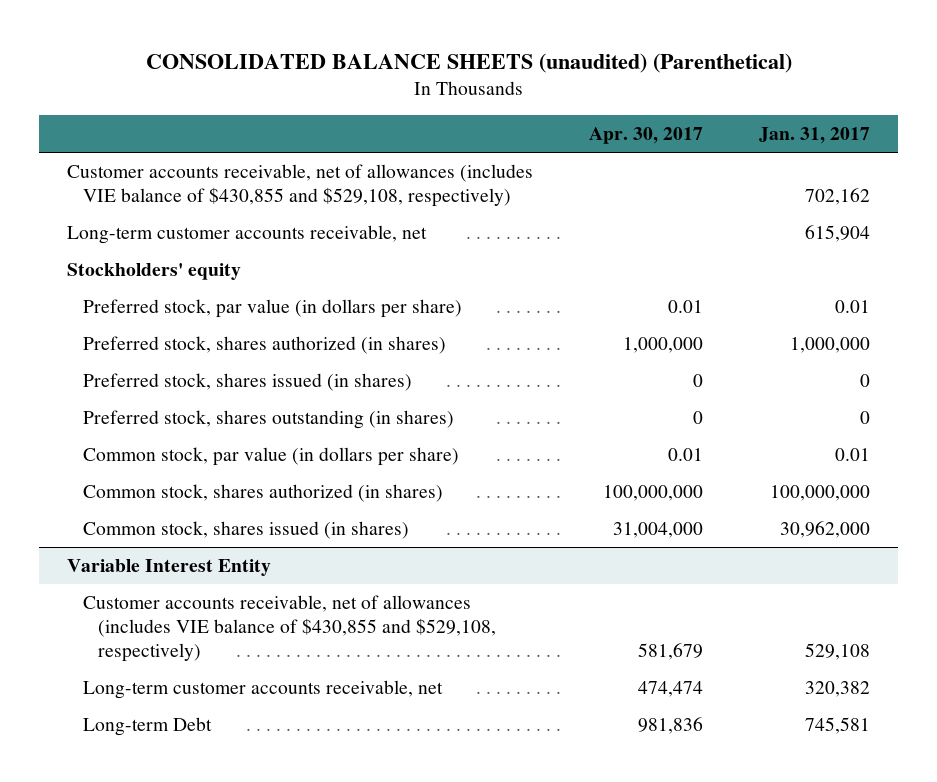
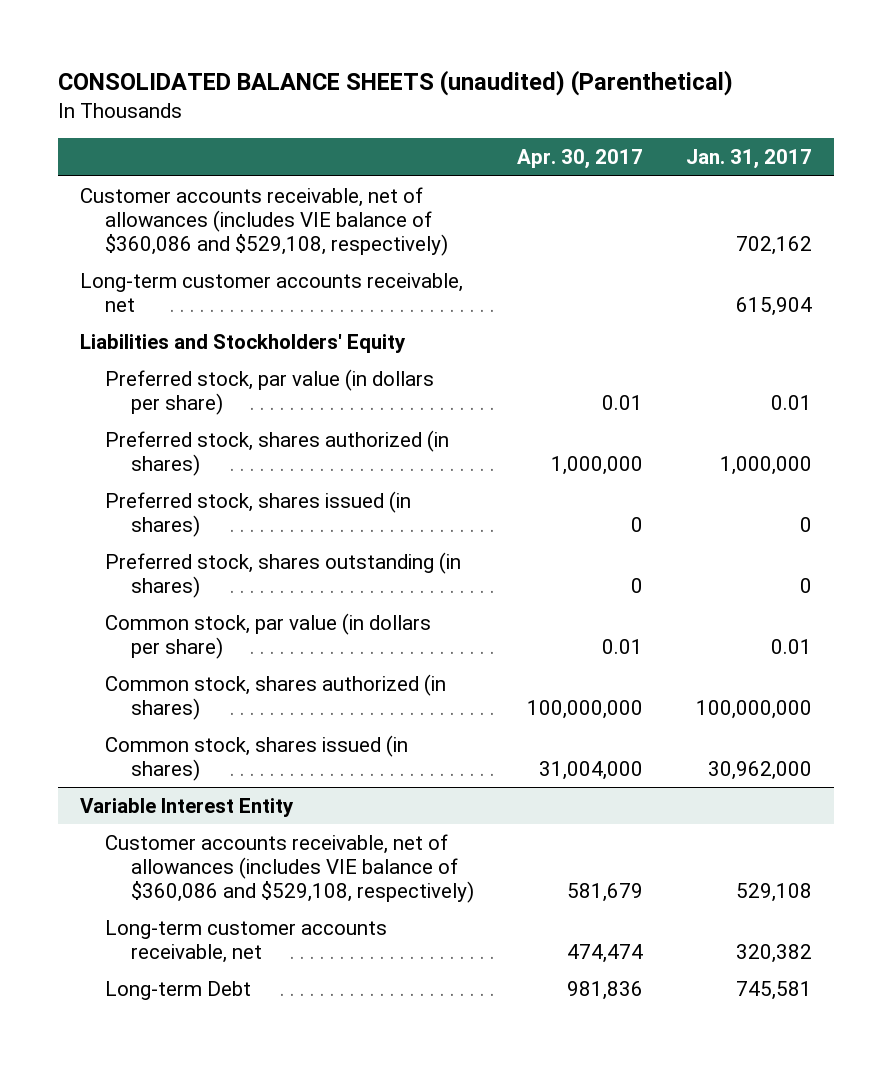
- Customer accounts receivable, net of allowances (includes VIE balance of $430,855 and $529,108, respectively) | | 702,162
+ Customer accounts receivable, net of allowances (includes VIE balance of $360,086 and $529,108, respectively) | | 702,162
- Stockholders' equity
+ Liabilities and Stockholders' Equity
@ Variable Interest Entity
- Customer accounts receivable, net of allowances (includes VIE balance of $430,855 and $529,108, respectively) | 581,679 | 529,108
+ Customer accounts receivable, net of allowances (includes VIE balance of $360,086 and $529,108, respectively) | 581,679 | 529,108

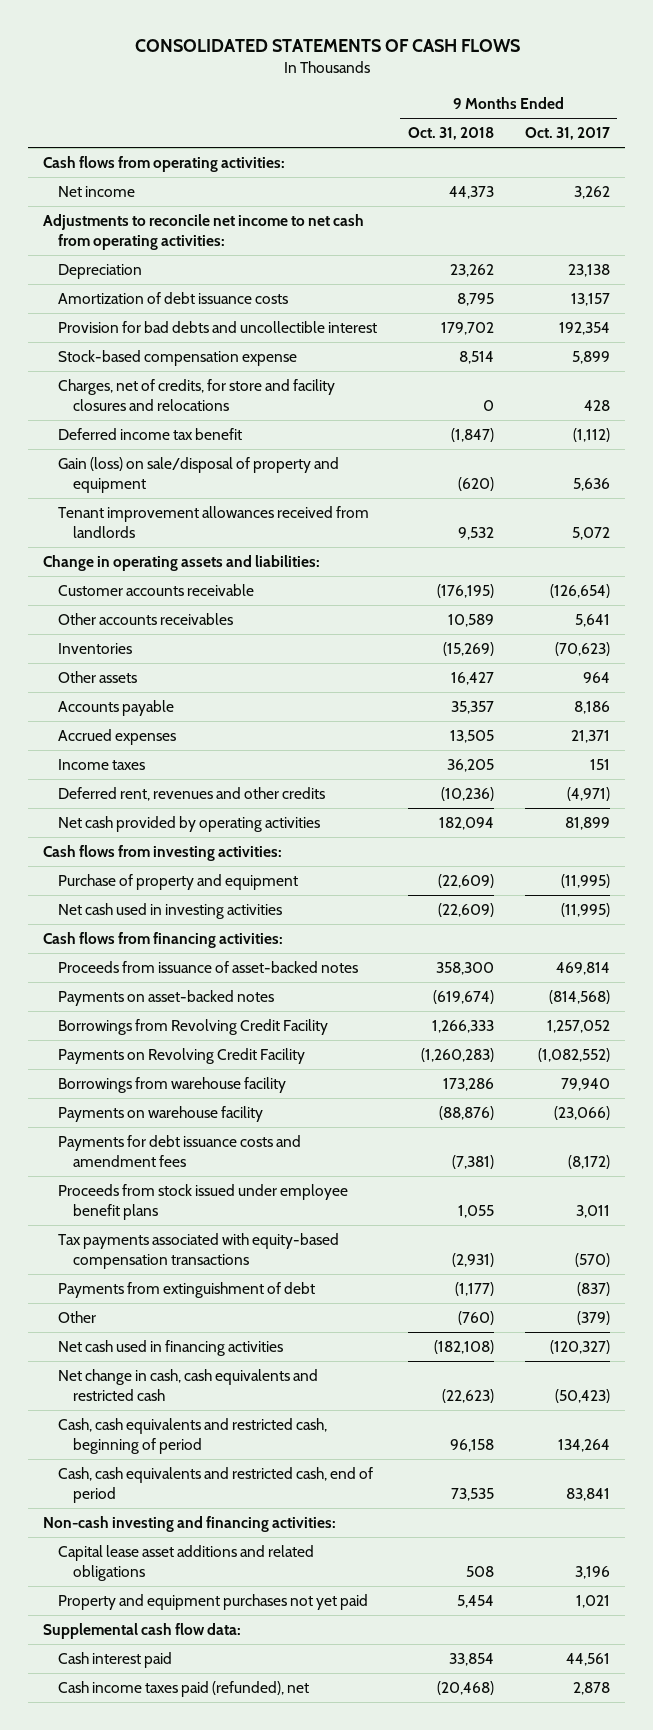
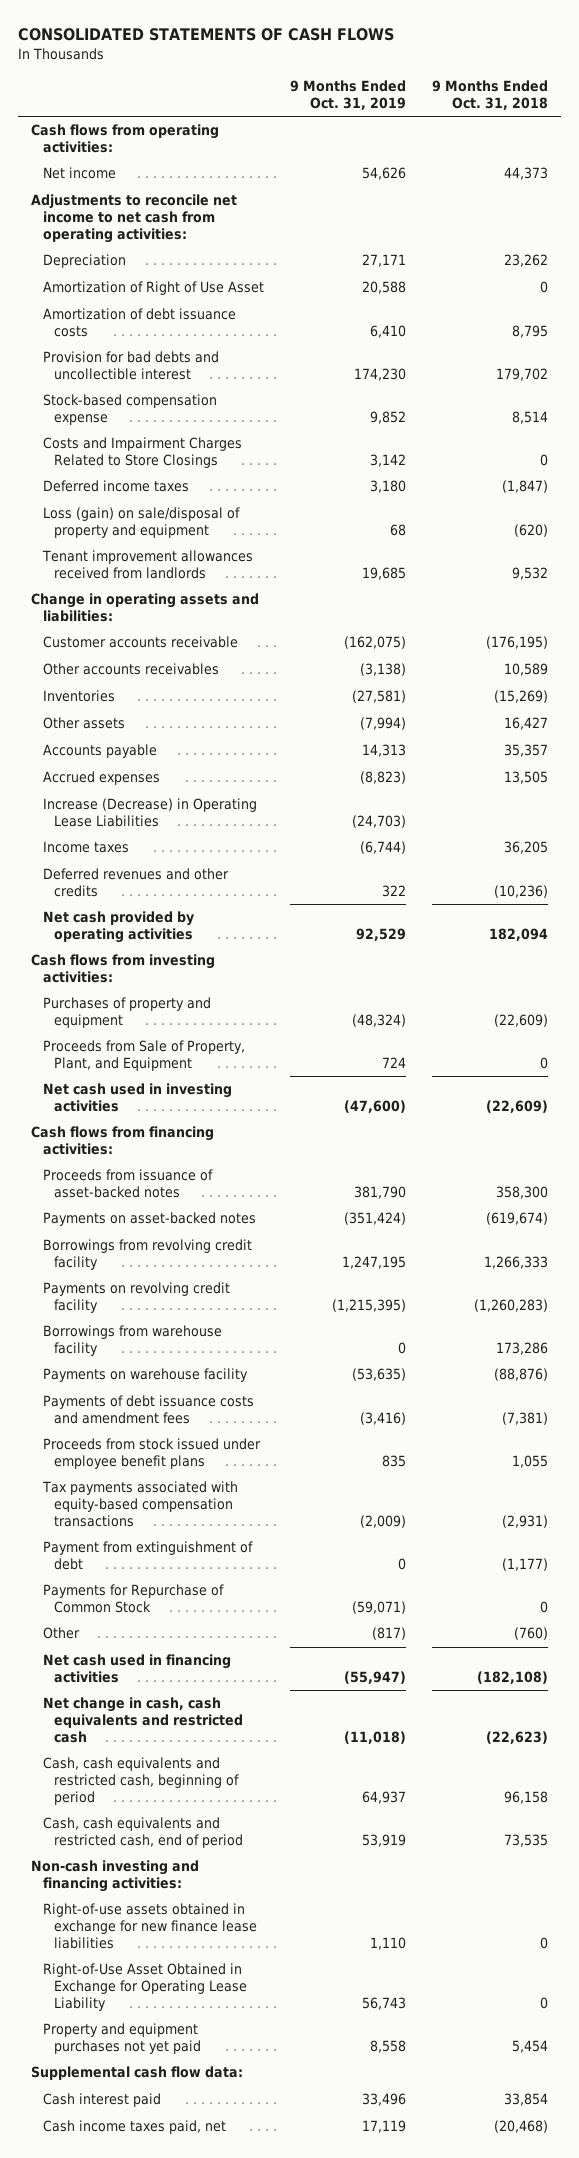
- | 9 Months Ended Oct. 31, 2018 | 9 Months Ended Oct. 31, 2017
+ | 9 Months Ended Oct. 31, 2019 | 9 Months Ended Oct. 31, 2018
+ Amortization of Right of Use Asset | 20,588 | 0
- Charges, net of credits, for store and facility closures and relocations | 0 | 428
- Deferred income tax benefit | (1,847) | (1,112)
- Gain (loss) on sale/disposal of property and equipment | (620) | 5,636
+ Costs and Impairment Charges Related to Store Closings | 3,142 | 0
+ Deferred income taxes | 3,180 | (1,847)
+ Loss (gain) on sale/disposal of property and equipment | 68 | (620)
+ Increase (Decrease) in Operating Lease Liabilities | (24,703) |
- Deferred rent, revenues and other credits | (10,236) | (4,971)
+ Deferred revenues and other credits | 322 | (10,236)
- Purchase of property and equipment | (22,609) | (11,995)
+ Purchases of property and equipment | (48,324) | (22,609)
+ Proceeds from Sale of Property, Plant, and Equipment | 724 | 0
- Borrowings from Revolving Credit Facility | 1,266,333 | 1,257,052
- Payments on Revolving Credit Facility | (1,260,283) | (1,082,552)
+ Borrowings from revolving credit facility | 1,247,195 | 1,266,333
+ Payments on revolving credit facility | (1,215,395) | (1,260,283)
- Payments for debt issuance costs and amendment fees | (7,381) | (8,172)
+ Payments of debt issuance costs and amendment fees | (3,416) | (7,381)
- Payments from extinguishment of debt | (1,177) | (837)
+ Payment from extinguishment of debt | 0 | (1,177)
+ Payments for Repurchase of Common Stock | (59,071) | 0
- Capital lease asset additions and related obligations | 508 | 3,196
+ Right-of-use assets obtained in exchange for new finance lease liabilities | 1,110 | 0
+ Right-of-Use Asset Obtained in Exchange for Operating Lease Liability | 56,743 | 0
- Cash income taxes paid (refunded), net | (20,468) | 2,878
+ Cash income taxes paid, net | 17,119 | (20,468)

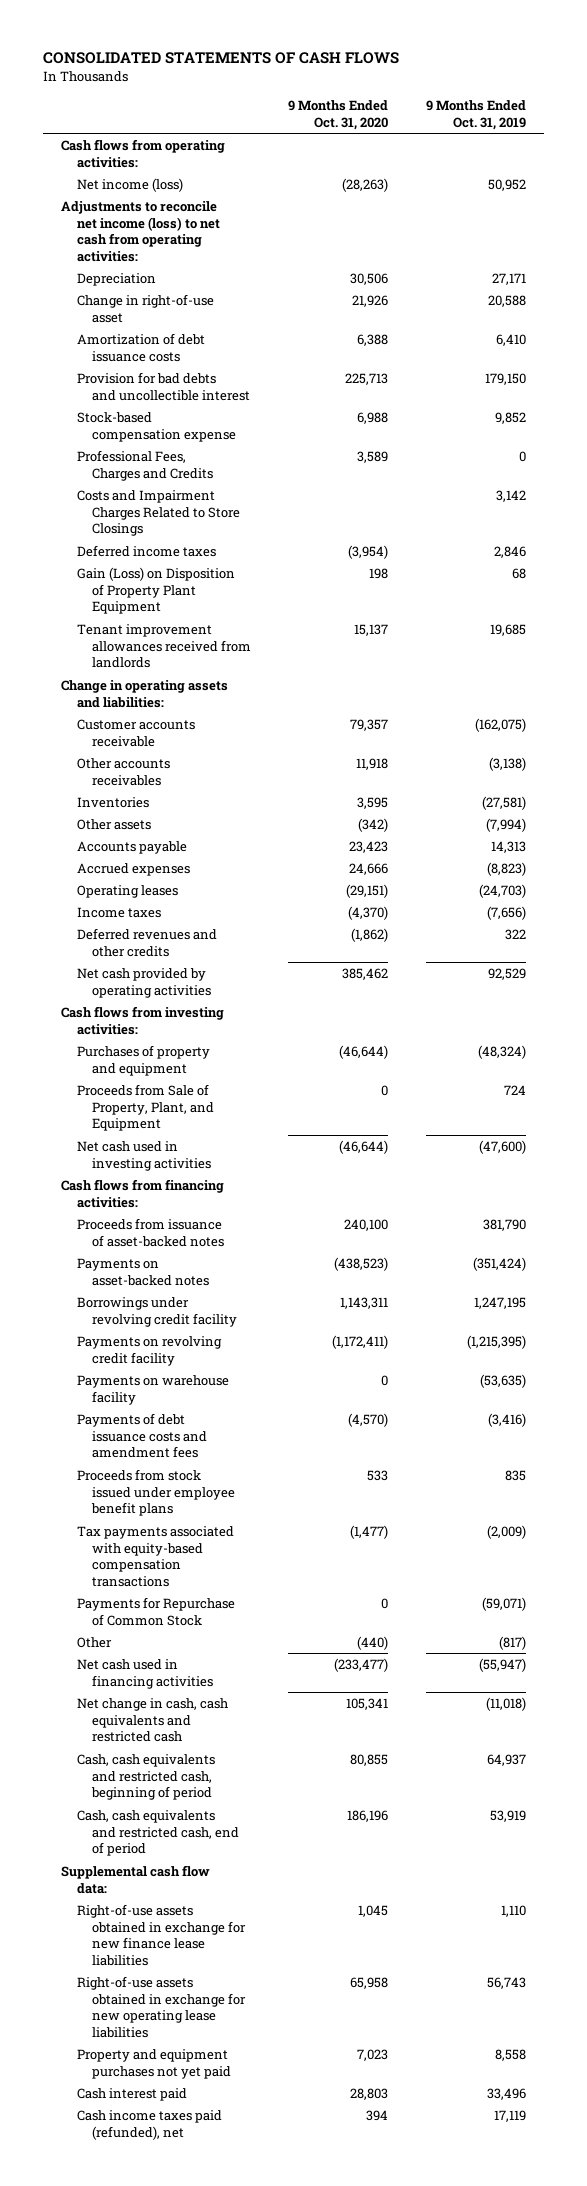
- | 9 Months Ended Oct. 31, 2019 | 9 Months Ended Oct. 31, 2018
+ | 9 Months Ended Oct. 31, 2020 | 9 Months Ended Oct. 31, 2019
- Net income | 54,626 | 44,373
- Adjustments to reconcile net income to net cash from operating activities:
+ Net income (loss) | (28,263) | 50,952
+ Adjustments to reconcile net income (loss) to net cash from operating activities:
- Amortization of Right of Use Asset | 20,588 | 0
+ Change in right-of-use asset | 21,926 | 20,588
- Provision for bad debts and uncollectible interest | 174,230 | 179,702
+ Provision for bad debts and uncollectible interest | 225,713 | 179,150
+ Professional Fees, Charges and Credits | 3,589 | 0
- Deferred income taxes | 3,180 | (1,847)
- Loss (gain) on sale/disposal of property and equipment | 68 | (620)
+ Deferred income taxes | (3,954) | 2,846
+ Gain (Loss) on Disposition of Property Plant Equipment | 198 | 68
- Increase (Decrease) in Operating Lease Liabilities | (24,703) |
- Income taxes | (6,744) | 36,205
+ Operating leases | (29,151) | (24,703)
+ Income taxes | (4,370) | (7,656)
- Borrowings from revolving credit facility | 1,247,195 | 1,266,333
+ Borrowings under revolving credit facility | 1,143,311 | 1,247,195
- Borrowings from warehouse facility | 0 | 173,286
- Payment from extinguishment of debt | 0 | (1,177)
- Non-cash investing and financing activities:
moved up: Supplemental cash flow data:
- Right-of-Use Asset Obtained in Exchange for Operating Lease Liability | 56,743 | 0
+ Right-of-use assets obtained in exchange for new operating lease liabilities | 65,958 | 56,743
- Cash income taxes paid, net | 17,119 | (20,468)
+ Cash income taxes paid (refunded), net | 394 | 17,119

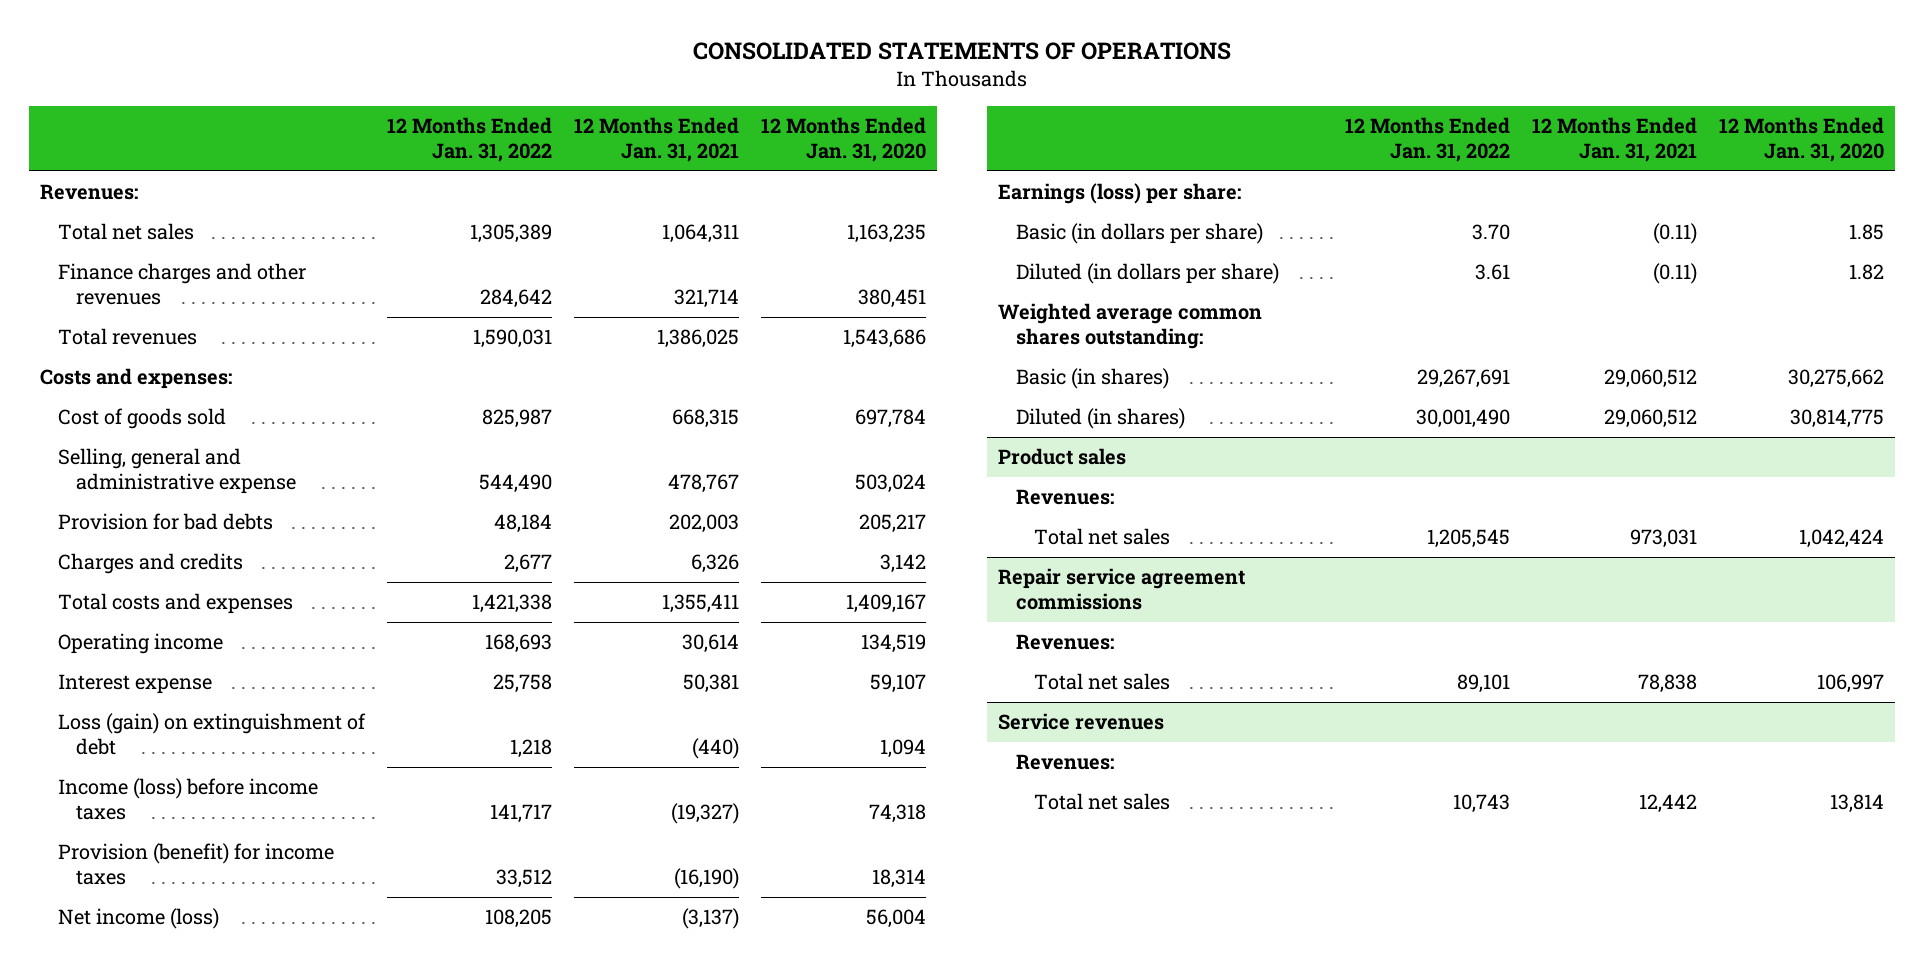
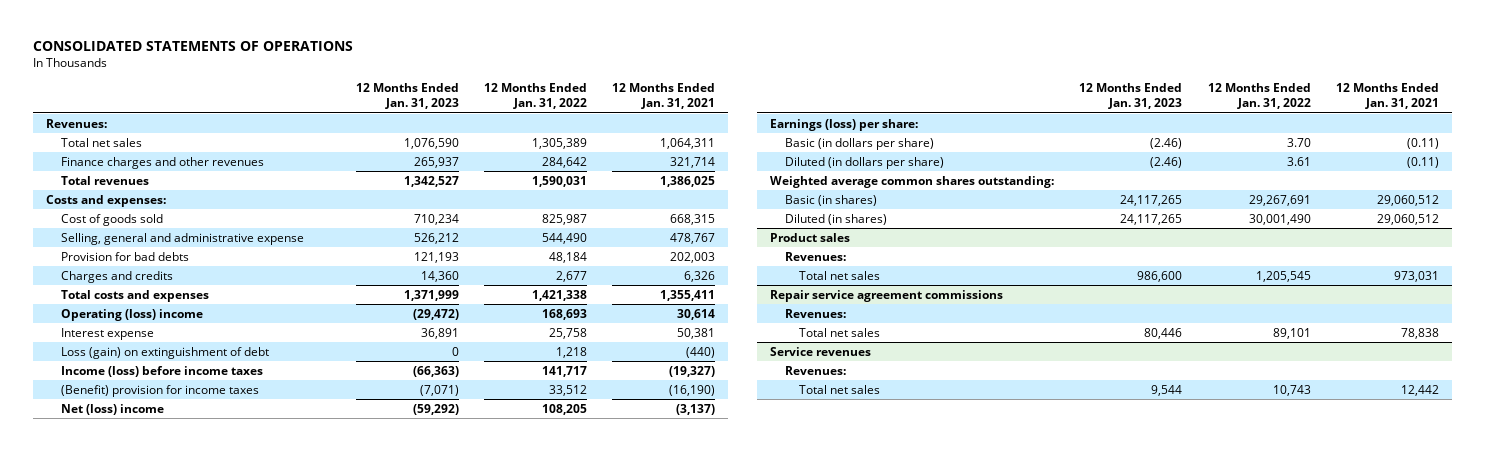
- | 12 Months Ended Jan. 31, 2022 | 12 Months Ended Jan. 31, 2021 | 12 Months Ended Jan. 31, 2020
+ | 12 Months Ended Jan. 31, 2023 | 12 Months Ended Jan. 31, 2022 | 12 Months Ended Jan. 31, 2021
- Operating income | 168,693 | 30,614 | 134,519
+ Operating (loss) income | (29,472) | 168,693 | 30,614
- Provision (benefit) for income taxes | 33,512 | (16,190) | 18,314
- Net income (loss) | 108,205 | (3,137) | 56,004
+ (Benefit) provision for income taxes | (7,071) | 33,512 | (16,190)
+ Net (loss) income | (59,292) | 108,205 | (3,137)

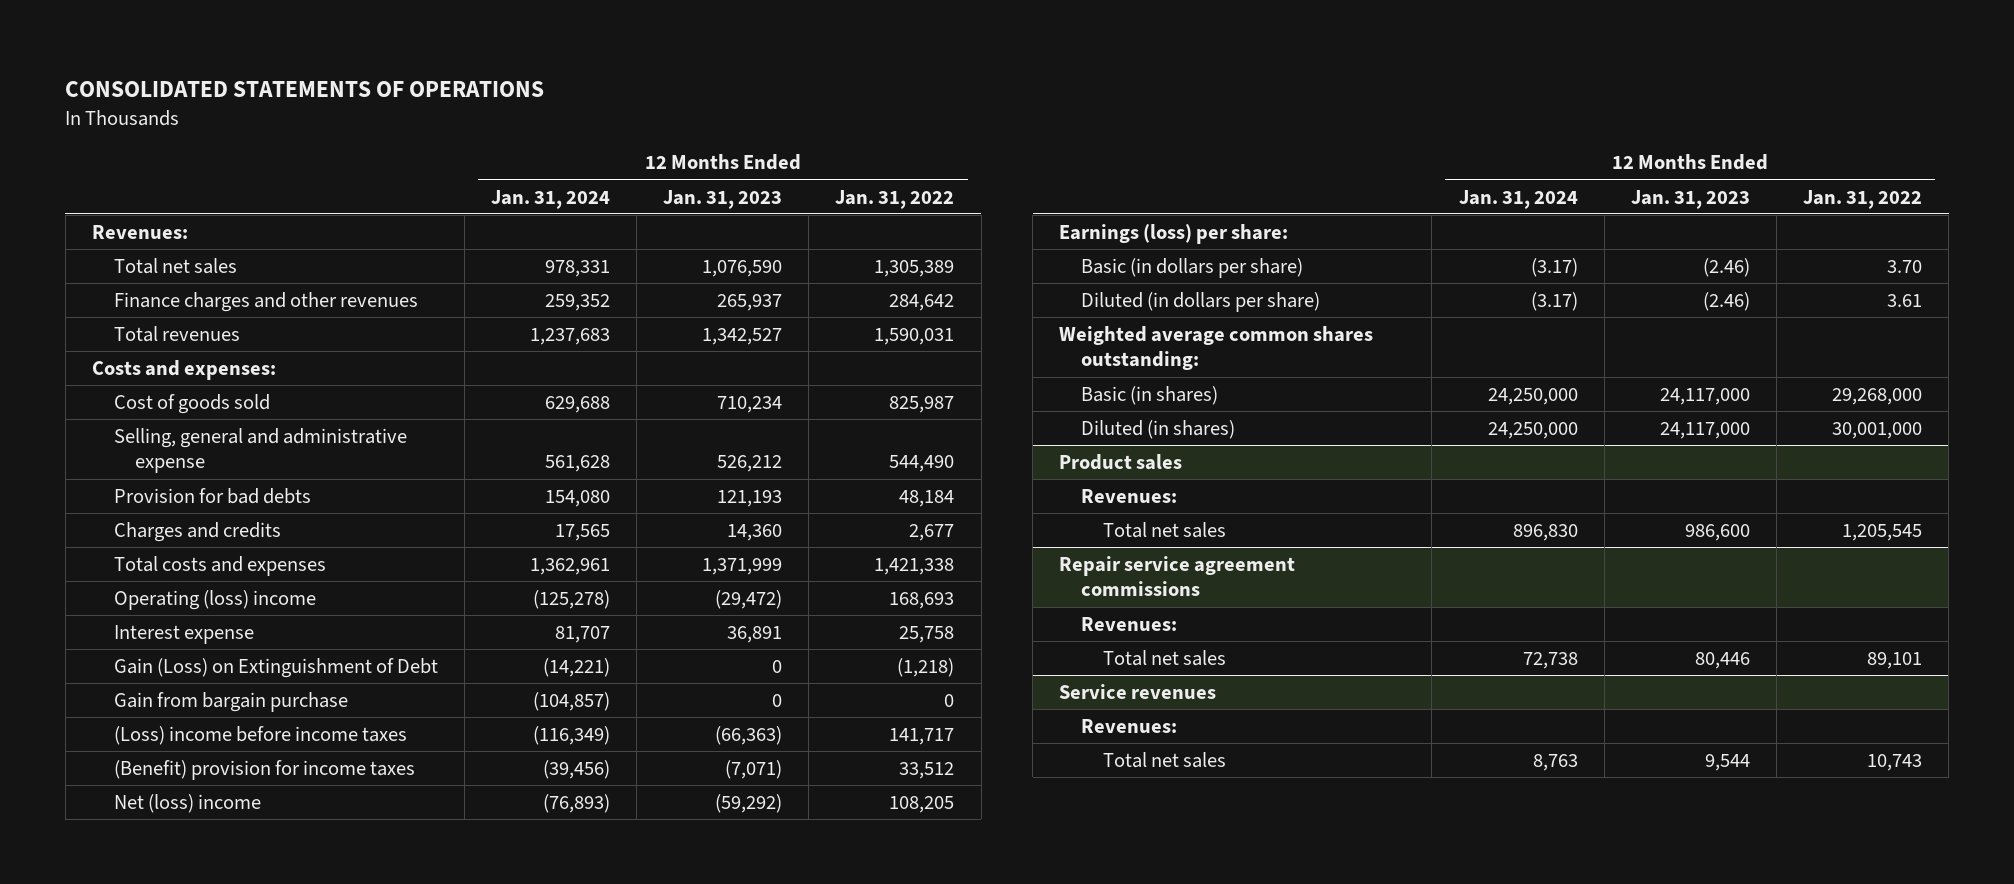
- | 12 Months Ended Jan. 31, 2023 | 12 Months Ended Jan. 31, 2022 | 12 Months Ended Jan. 31, 2021
+ | 12 Months Ended Jan. 31, 2024 | 12 Months Ended Jan. 31, 2023 | 12 Months Ended Jan. 31, 2022
- Loss (gain) on extinguishment of debt | 0 | 1,218 | (440)
- Income (loss) before income taxes | (66,363) | 141,717 | (19,327)
+ Gain (Loss) on Extinguishment of Debt | (14,221) | 0 | (1,218)
+ Gain from bargain purchase | (104,857) | 0 | 0
+ (Loss) income before income taxes | (116,349) | (66,363) | 141,717
- Basic (in shares) | 24,117,265 | 29,267,691 | 29,060,512
- Diluted (in shares) | 24,117,265 | 30,001,490 | 29,060,512
+ Basic (in shares) | 24,250,000 | 24,117,000 | 29,268,000
+ Diluted (in shares) | 24,250,000 | 24,117,000 | 30,001,000

